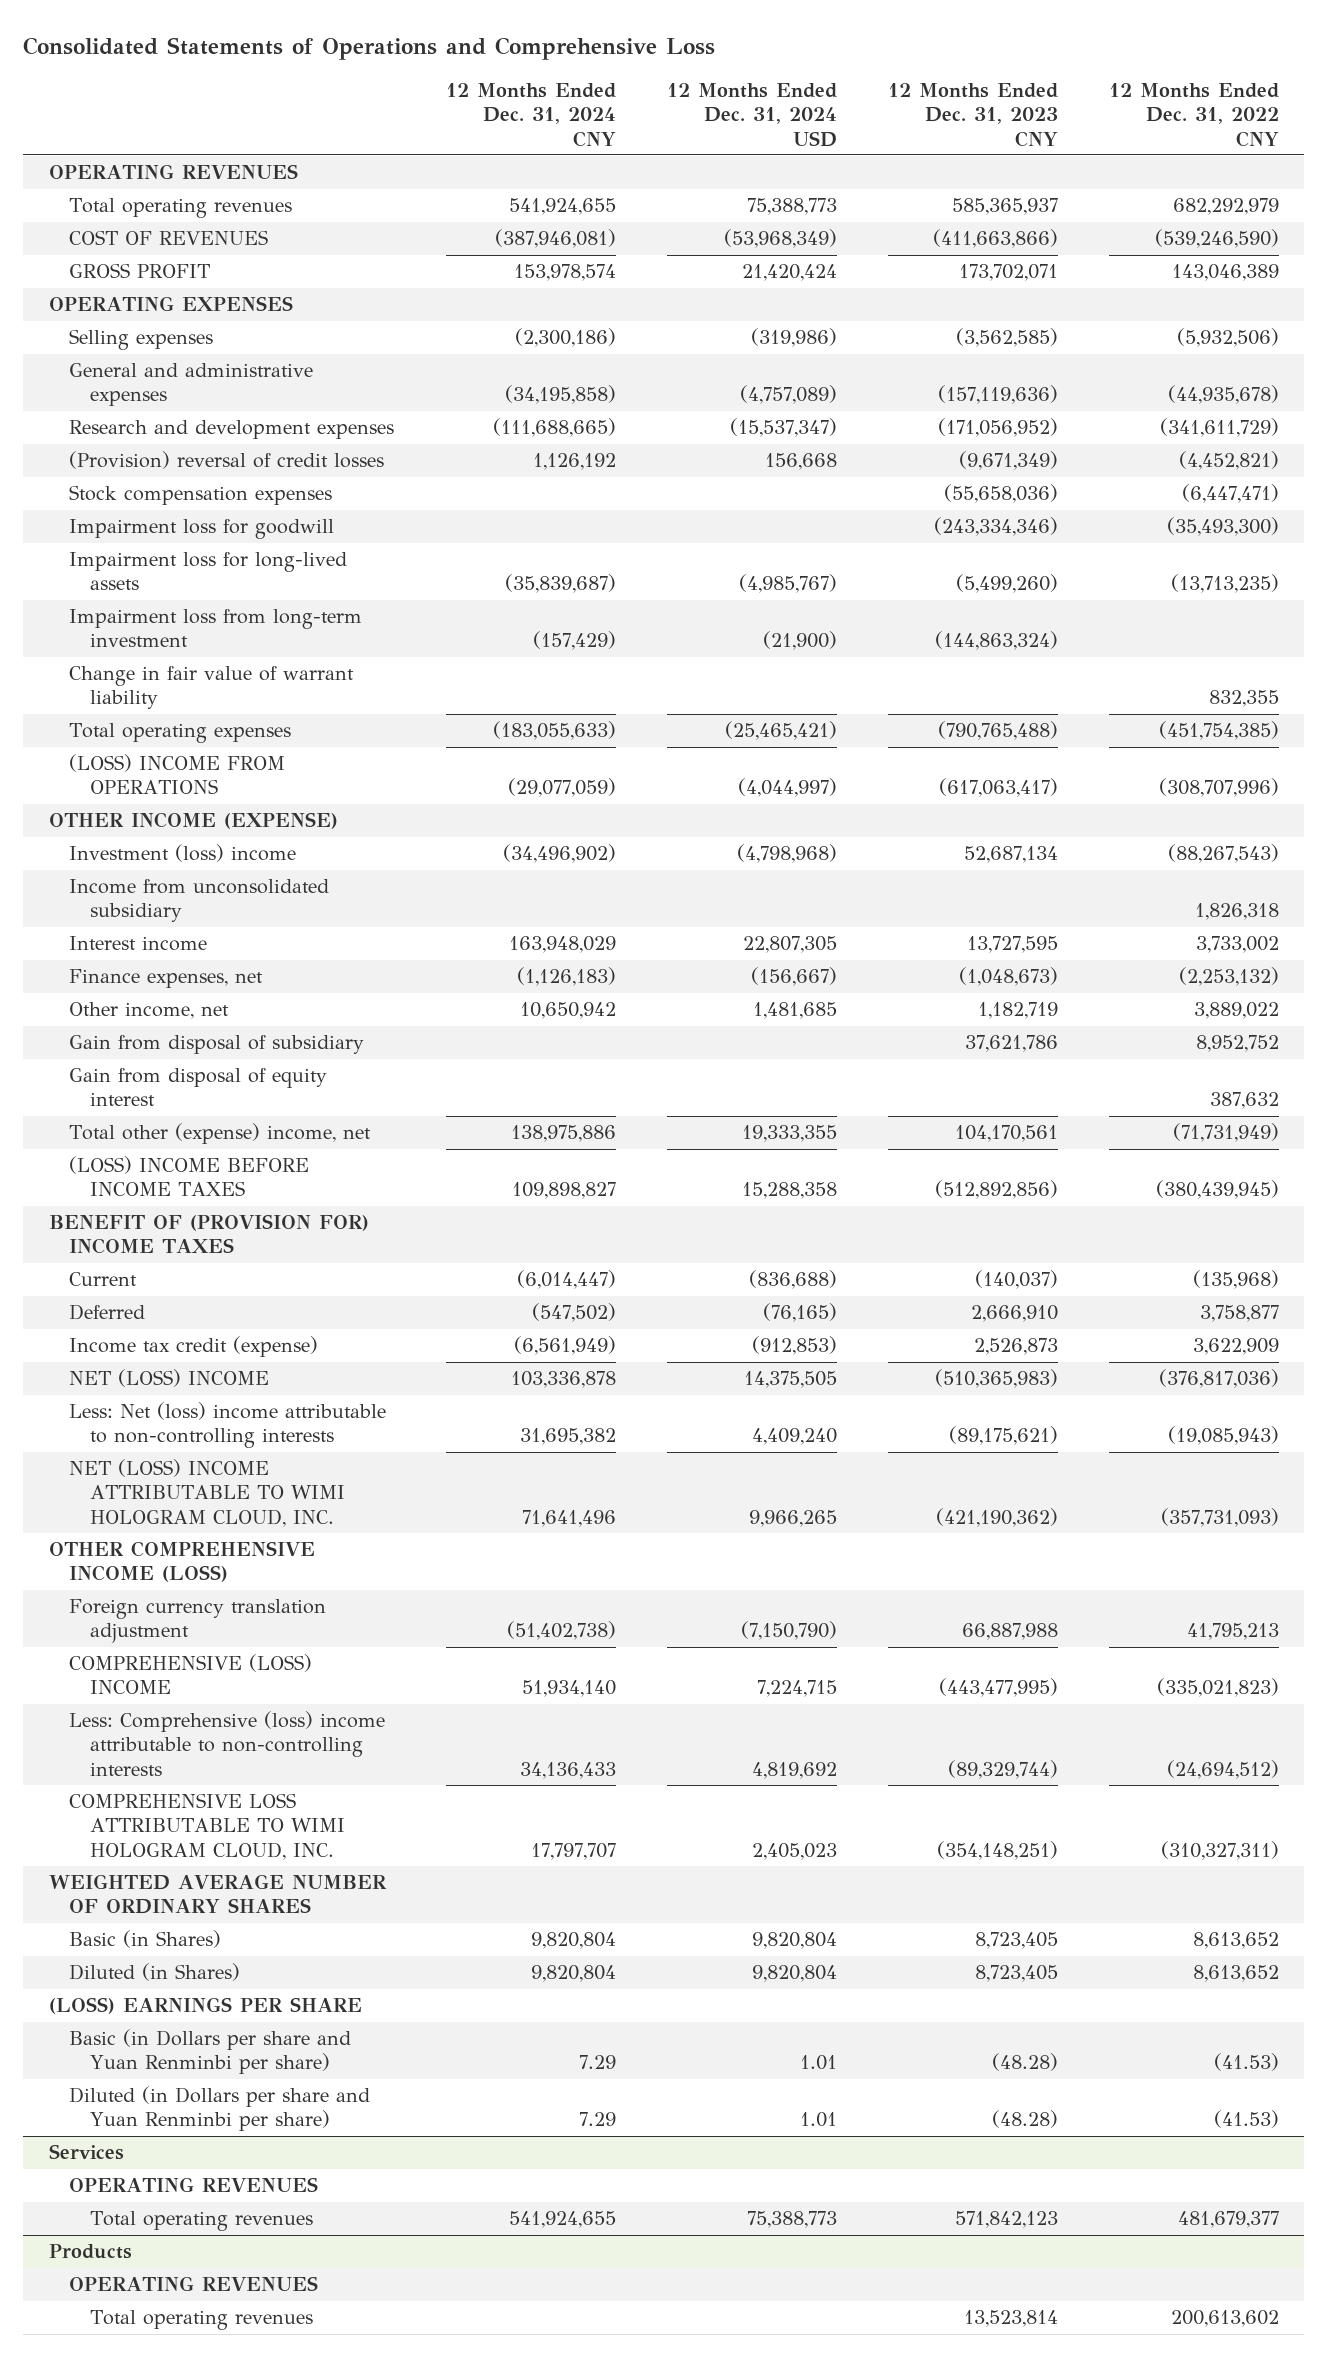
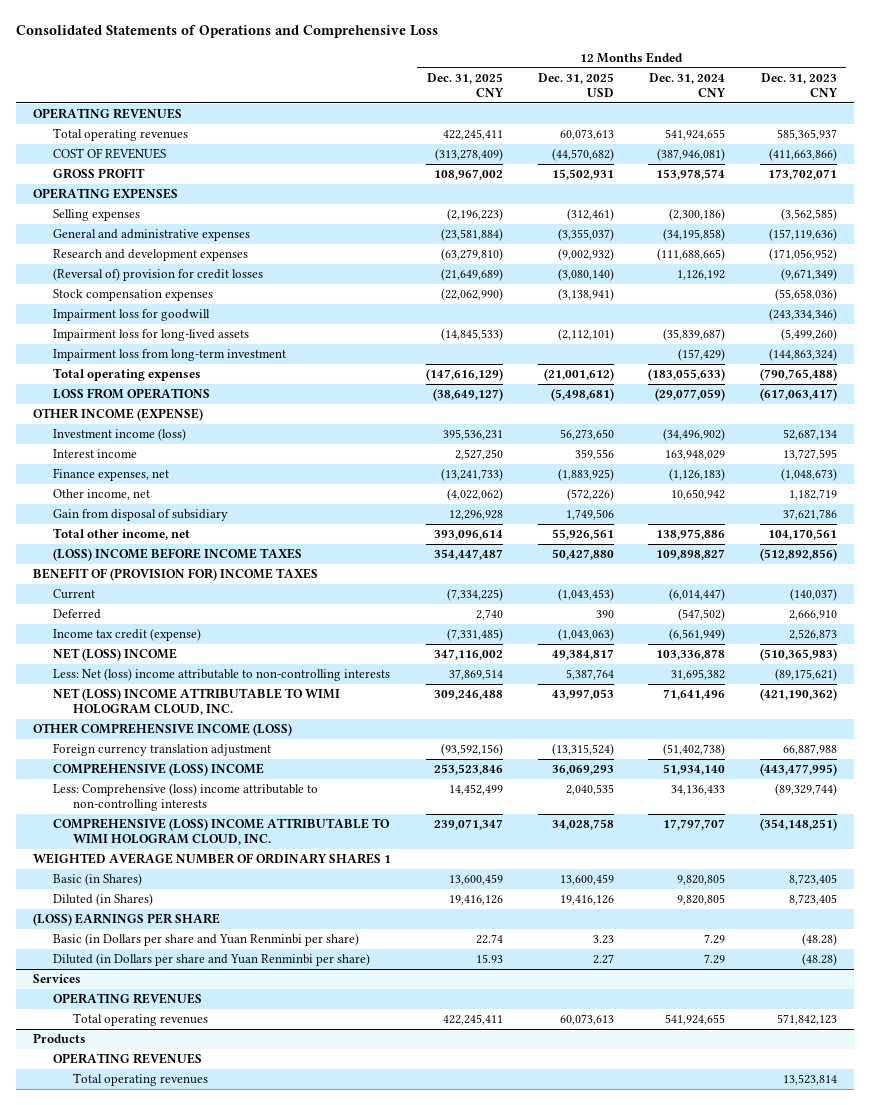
- | 12 Months Ended Dec. 31, 2024 CNY | 12 Months Ended Dec. 31, 2024 USD | 12 Months Ended Dec. 31, 2023 CNY | 12 Months Ended Dec. 31, 2022 CNY
+ | 12 Months Ended Dec. 31, 2025 CNY | 12 Months Ended Dec. 31, 2025 USD | 12 Months Ended Dec. 31, 2024 CNY | 12 Months Ended Dec. 31, 2023 CNY
- (Provision) reversal of credit losses | 1,126,192 | 156,668 | (9,671,349) | (4,452,821)
+ (Reversal of) provision for credit losses | (21,649,689) | (3,080,140) | 1,126,192 | (9,671,349)
- Change in fair value of warrant liability | | | | 832,355
- (LOSS) INCOME FROM OPERATIONS | (29,077,059) | (4,044,997) | (617,063,417) | (308,707,996)
+ LOSS FROM OPERATIONS | (38,649,127) | (5,498,681) | (29,077,059) | (617,063,417)
- Investment (loss) income | (34,496,902) | (4,798,968) | 52,687,134 | (88,267,543)
- Income from unconsolidated subsidiary | | | | 1,826,318
+ Investment income (loss) | 395,536,231 | 56,273,650 | (34,496,902) | 52,687,134
- Gain from disposal of equity interest | | | | 387,632
- Total other (expense) income, net | 138,975,886 | 19,333,355 | 104,170,561 | (71,731,949)
+ Total other income, net | 393,096,614 | 55,926,561 | 138,975,886 | 104,170,561
- COMPREHENSIVE LOSS ATTRIBUTABLE TO WIMI HOLOGRAM CLOUD, INC. | 17,797,707 | 2,405,023 | (354,148,251) | (310,327,311)
- WEIGHTED AVERAGE NUMBER OF ORDINARY SHARES
- Basic (in Shares) | 9,820,804 | 9,820,804 | 8,723,405 | 8,613,652
- Diluted (in Shares) | 9,820,804 | 9,820,804 | 8,723,405 | 8,613,652
+ COMPREHENSIVE (LOSS) INCOME ATTRIBUTABLE TO WIMI HOLOGRAM CLOUD, INC. | 239,071,347 | 34,028,758 | 17,797,707 | (354,148,251)
+ WEIGHTED AVERAGE NUMBER OF ORDINARY SHARES 1
+ Basic (in Shares) | 13,600,459 | 13,600,459 | 9,820,805 | 8,723,405
+ Diluted (in Shares) | 19,416,126 | 19,416,126 | 9,820,805 | 8,723,405

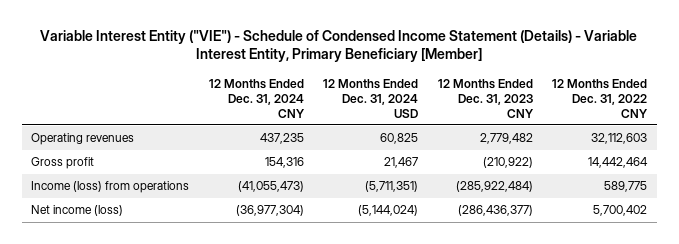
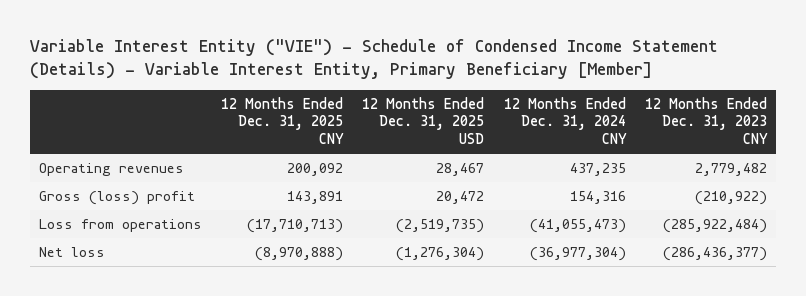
- | 12 Months Ended Dec. 31, 2024 CNY | 12 Months Ended Dec. 31, 2024 USD | 12 Months Ended Dec. 31, 2023 CNY | 12 Months Ended Dec. 31, 2022 CNY
+ | 12 Months Ended Dec. 31, 2025 CNY | 12 Months Ended Dec. 31, 2025 USD | 12 Months Ended Dec. 31, 2024 CNY | 12 Months Ended Dec. 31, 2023 CNY
- Gross profit | 154,316 | 21,467 | (210,922) | 14,442,464
- Income (loss) from operations | (41,055,473) | (5,711,351) | (285,922,484) | 589,775
- Net income (loss) | (36,977,304) | (5,144,024) | (286,436,377) | 5,700,402
+ Gross (loss) profit | 143,891 | 20,472 | 154,316 | (210,922)
+ Loss from operations | (17,710,713) | (2,519,735) | (41,055,473) | (285,922,484)
+ Net loss | (8,970,888) | (1,276,304) | (36,977,304) | (286,436,377)

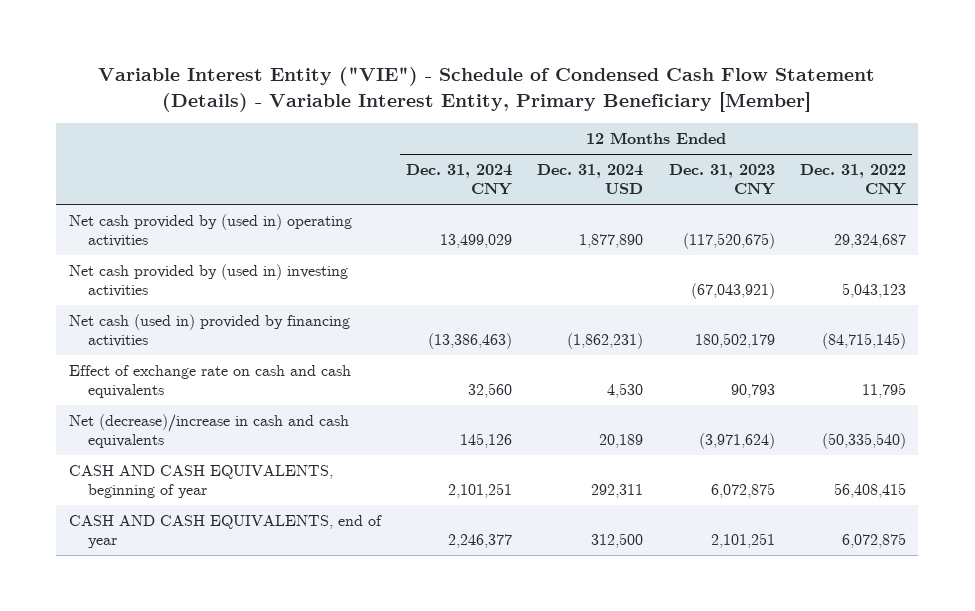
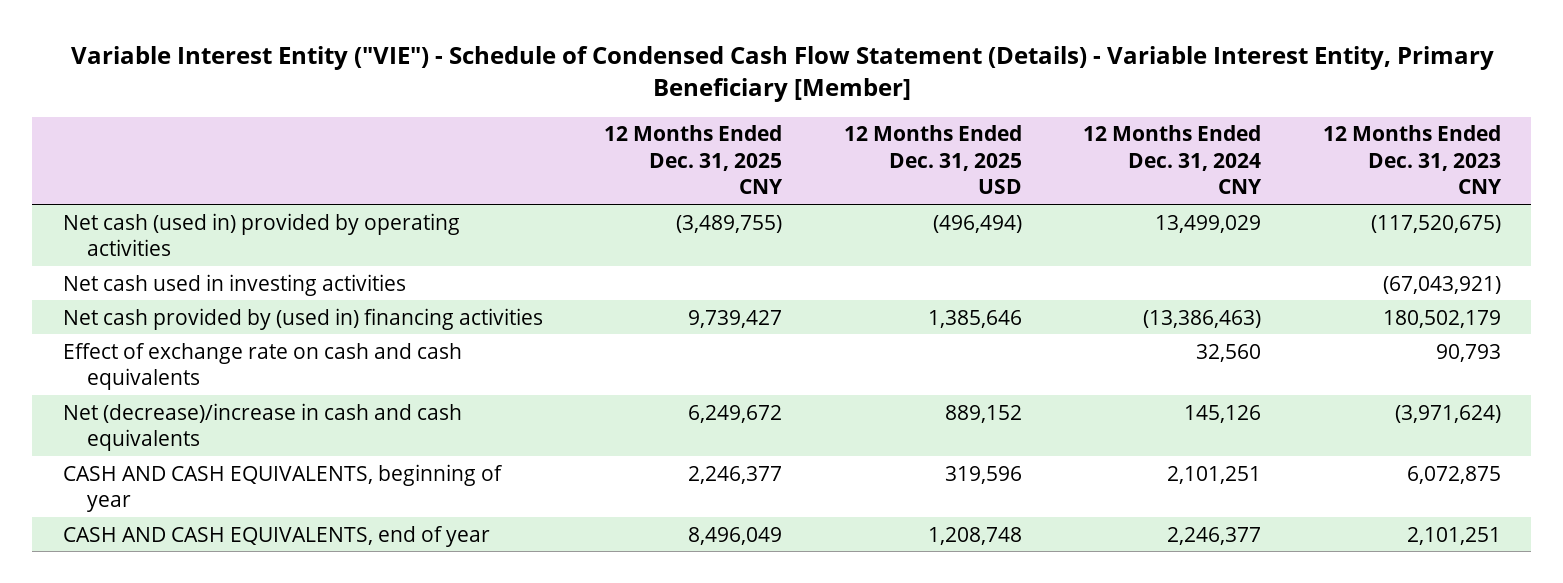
- | 12 Months Ended Dec. 31, 2024 CNY | 12 Months Ended Dec. 31, 2024 USD | 12 Months Ended Dec. 31, 2023 CNY | 12 Months Ended Dec. 31, 2022 CNY
+ | 12 Months Ended Dec. 31, 2025 CNY | 12 Months Ended Dec. 31, 2025 USD | 12 Months Ended Dec. 31, 2024 CNY | 12 Months Ended Dec. 31, 2023 CNY
- Net cash provided by (used in) operating activities | 13,499,029 | 1,877,890 | (117,520,675) | 29,324,687
- Net cash provided by (used in) investing activities | | | (67,043,921) | 5,043,123
- Net cash (used in) provided by financing activities | (13,386,463) | (1,862,231) | 180,502,179 | (84,715,145)
+ Net cash (used in) provided by operating activities | (3,489,755) | (496,494) | 13,499,029 | (117,520,675)
+ Net cash used in investing activities | | | | (67,043,921)
+ Net cash provided by (used in) financing activities | 9,739,427 | 1,385,646 | (13,386,463) | 180,502,179

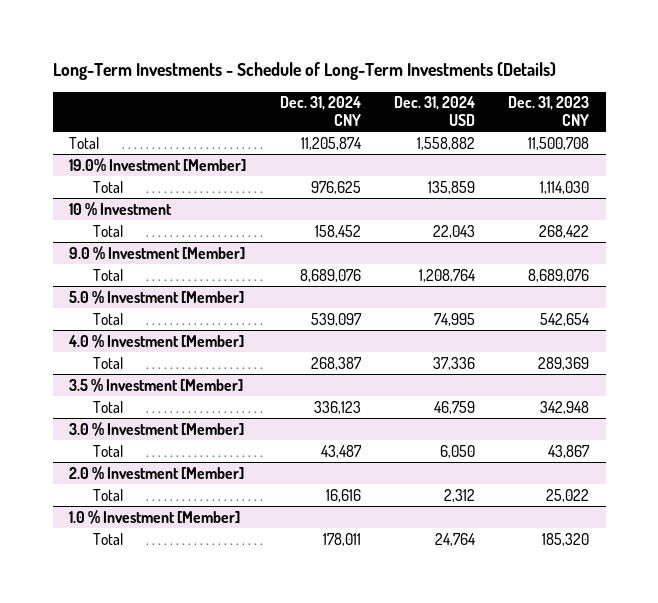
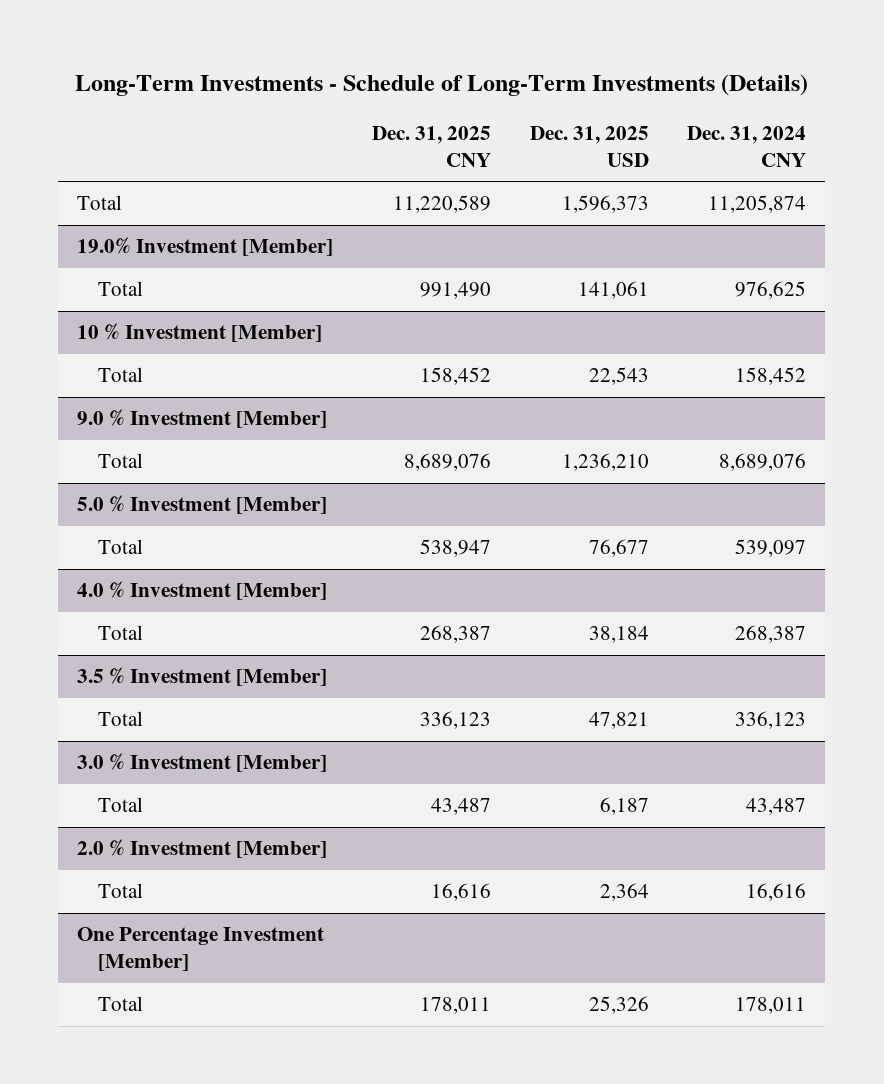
- | Dec. 31, 2024 CNY | Dec. 31, 2024 USD | Dec. 31, 2023 CNY
+ | Dec. 31, 2025 CNY | Dec. 31, 2025 USD | Dec. 31, 2024 CNY
- 10 % Investment
+ 10 % Investment [Member]
- 1.0 % Investment [Member]
+ One Percentage Investment [Member]

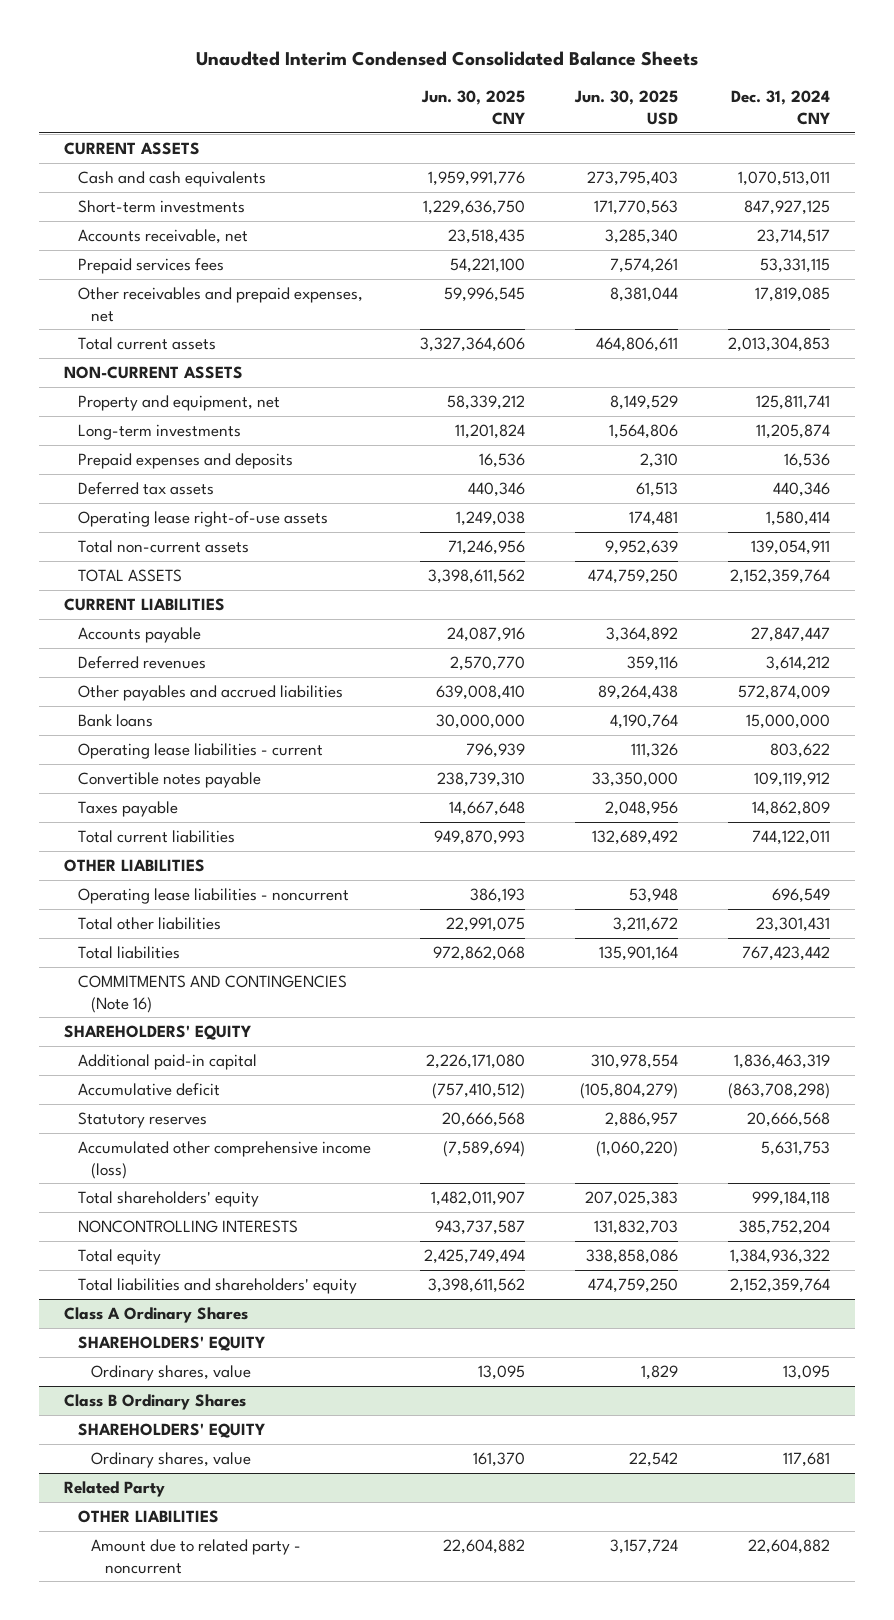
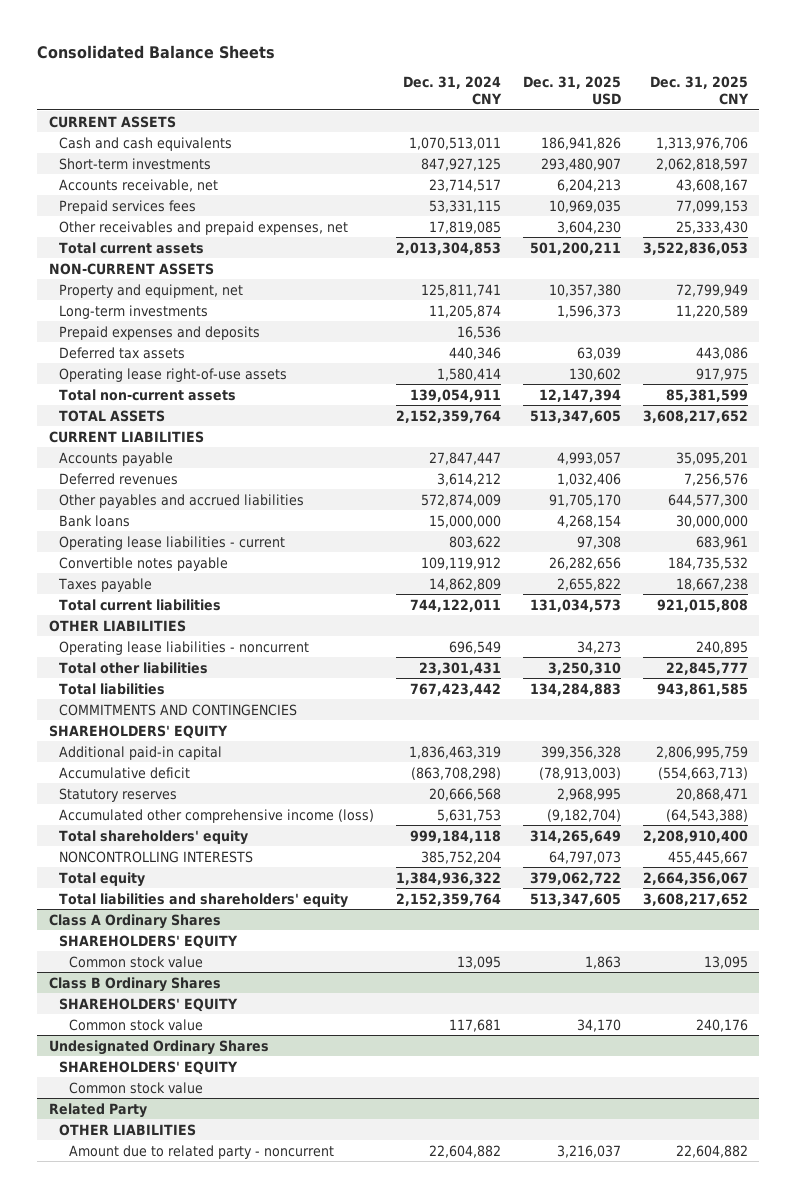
- Unaudted Interim Condensed Consolidated Balance Sheets
+ Consolidated Balance Sheets
- | Jun. 30, 2025 CNY | Jun. 30, 2025 USD | Dec. 31, 2024 CNY
+ | Dec. 31, 2024 CNY | Dec. 31, 2025 USD | Dec. 31, 2025 CNY
- COMMITMENTS AND CONTINGENCIES (Note 16)
+ COMMITMENTS AND CONTINGENCIES
@ Class A Ordinary Shares
- Ordinary shares, value | 13,095 | 1,829 | 13,095
+ Common stock value | 13,095 | 1,863 | 13,095
@ Class B Ordinary Shares
- Ordinary shares, value | 161,370 | 22,542 | 117,681
+ Common stock value | 117,681 | 34,170 | 240,176
+ Undesignated Ordinary Shares
+ SHAREHOLDERS' EQUITY
+ Common stock value

